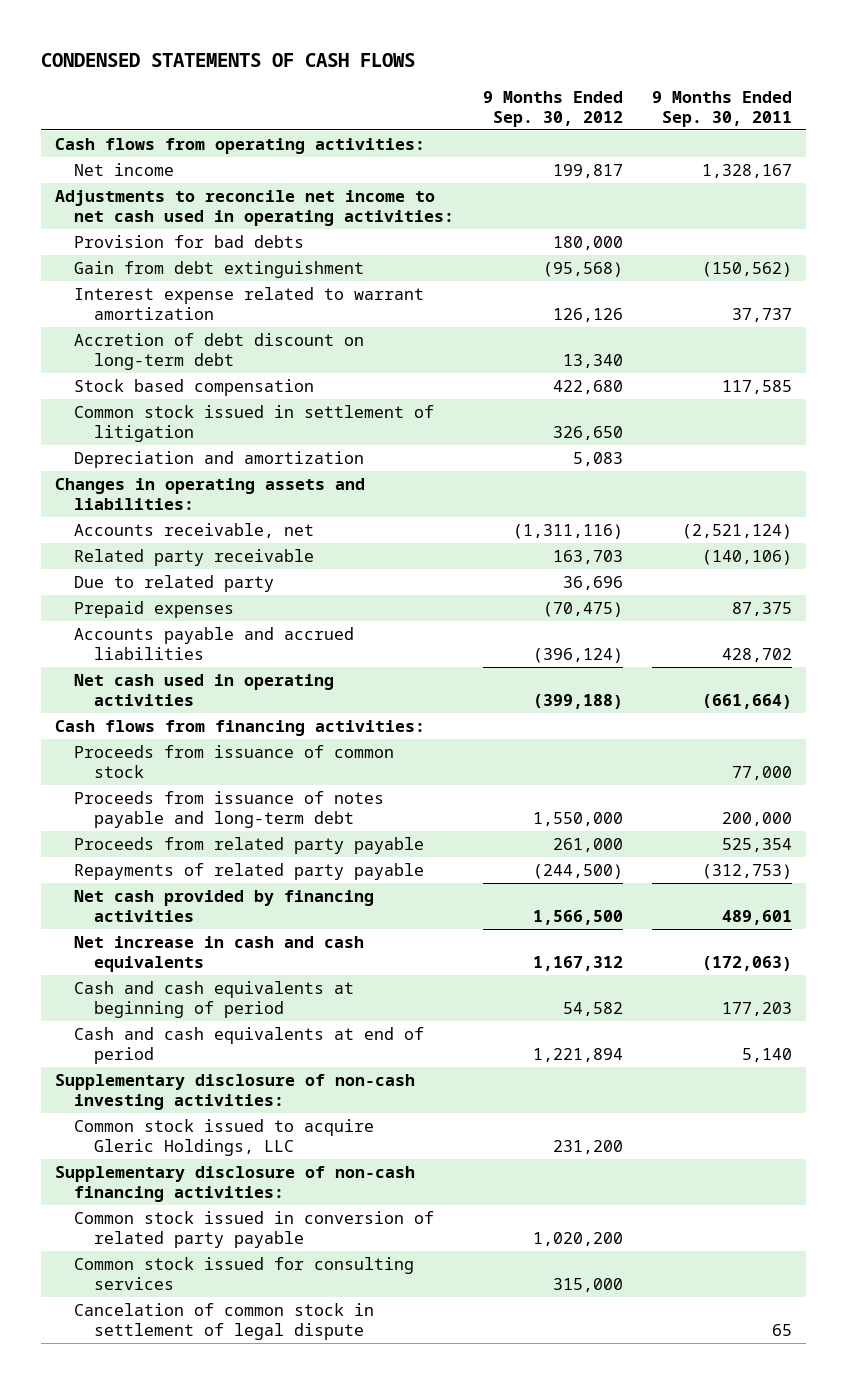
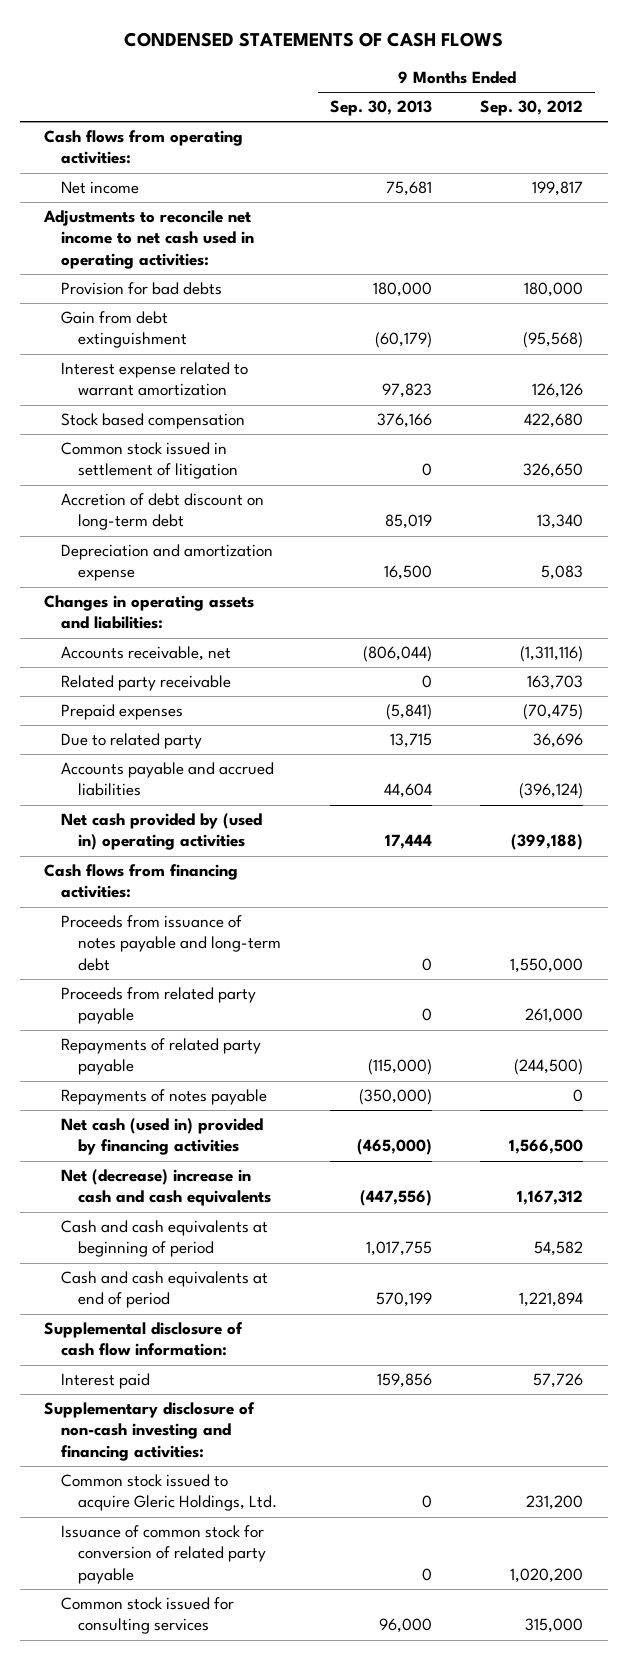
- | 9 Months Ended Sep. 30, 2012 | 9 Months Ended Sep. 30, 2011
+ | 9 Months Ended Sep. 30, 2013 | 9 Months Ended Sep. 30, 2012
- Depreciation and amortization | 5,083 |
moved down: Accretion of debt discount on long-term debt | 85,019 | 13,340
+ Depreciation and amortization expense | 16,500 | 5,083
moved down: Due to related party | 13,715 | 36,696
- Net cash used in operating activities | (399,188) | (661,664)
+ Net cash provided by (used in) operating activities | 17,444 | (399,188)
- Proceeds from issuance of common stock | | 77,000
- Net cash provided by financing activities | 1,566,500 | 489,601
- Net increase in cash and cash equivalents | 1,167,312 | (172,063)
+ Repayments of notes payable | (350,000) | 0
+ Net cash (used in) provided by financing activities | (465,000) | 1,566,500
+ Net (decrease) increase in cash and cash equivalents | (447,556) | 1,167,312
- Supplementary disclosure of non-cash investing activities:
- Common stock issued to acquire Gleric Holdings, LLC | 231,200 |
- Supplementary disclosure of non-cash financing activities:
- Common stock issued in conversion of related party payable | 1,020,200 |
+ Supplemental disclosure of cash flow information:
+ Interest paid | 159,856 | 57,726
+ Supplementary disclosure of non-cash investing and financing activities:
+ Common stock issued to acquire Gleric Holdings, Ltd. | 0 | 231,200
+ Issuance of common stock for conversion of related party payable | 0 | 1,020,200
- Cancelation of common stock in settlement of legal dispute | | 65

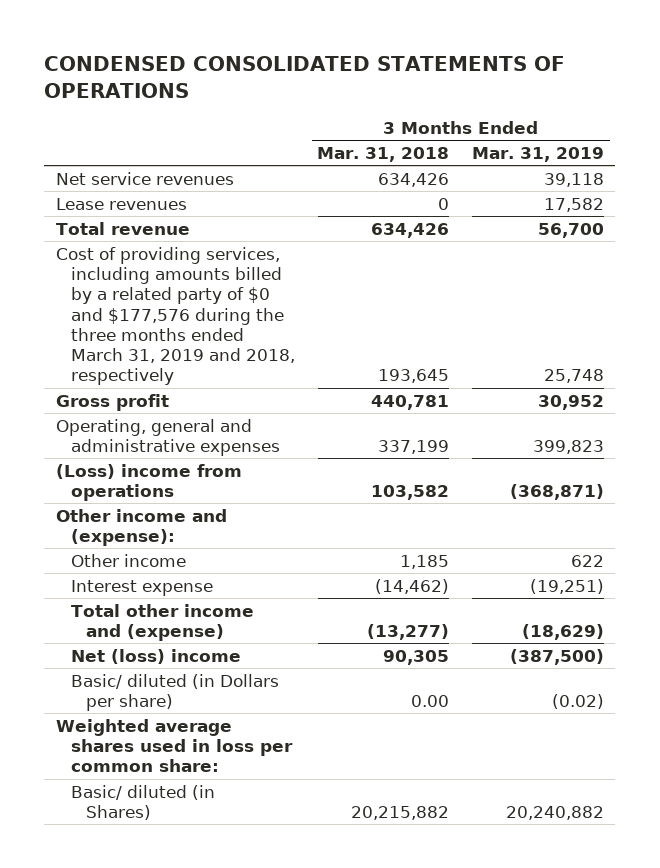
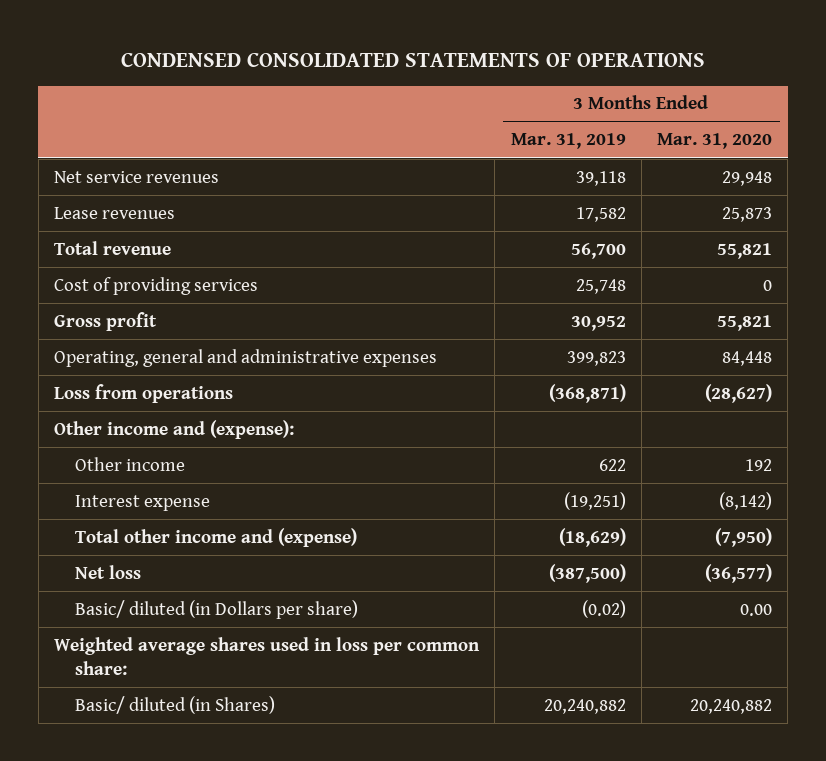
- | 3 Months Ended Mar. 31, 2018 | 3 Months Ended Mar. 31, 2019
+ | 3 Months Ended Mar. 31, 2019 | 3 Months Ended Mar. 31, 2020
- Cost of providing services, including amounts billed by a related party of $0 and $177,576 during the three months ended March 31, 2019 and 2018, respectively | 193,645 | 25,748
+ Cost of providing services | 25,748 | 0
- (Loss) income from operations | 103,582 | (368,871)
+ Loss from operations | (368,871) | (28,627)
- Net (loss) income | 90,305 | (387,500)
+ Net loss | (387,500) | (36,577)

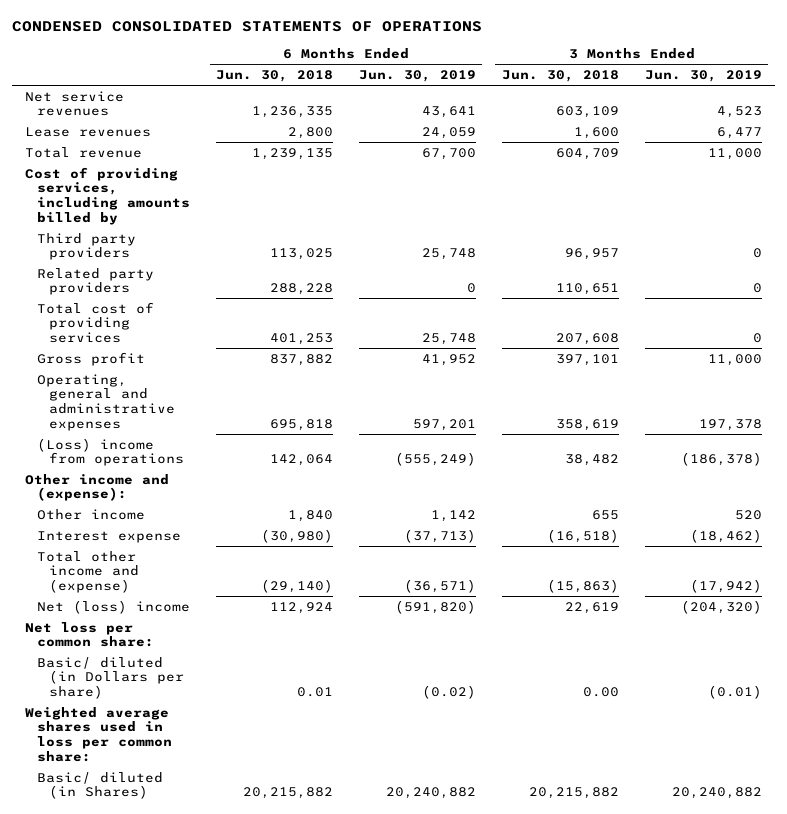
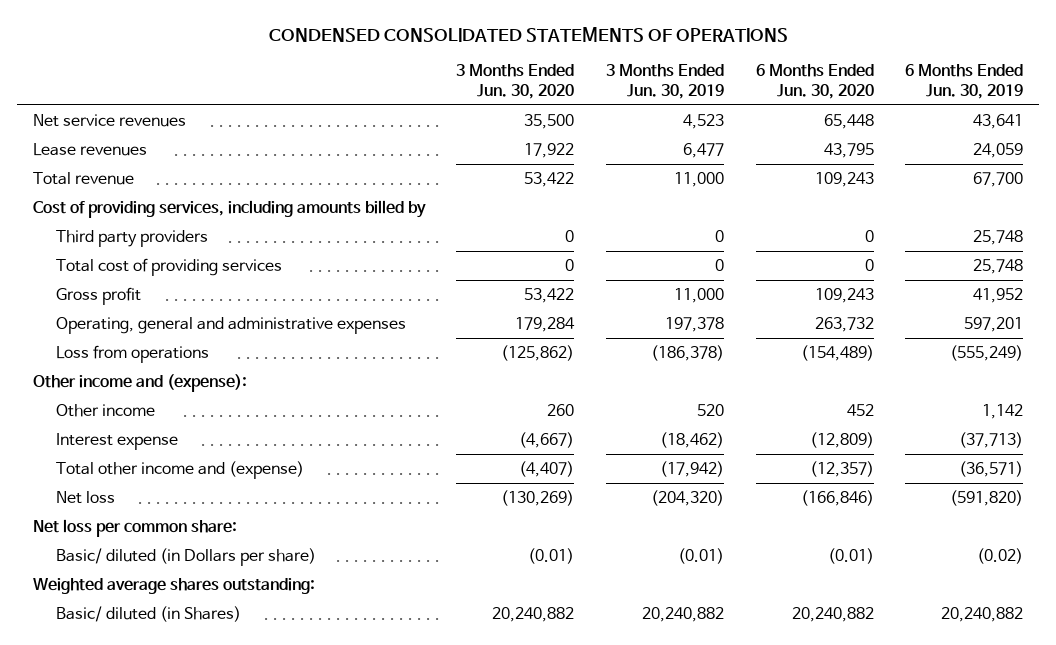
- | 6 Months Ended Jun. 30, 2018 | 6 Months Ended Jun. 30, 2019 | 3 Months Ended Jun. 30, 2018 | 3 Months Ended Jun. 30, 2019
+ | 3 Months Ended Jun. 30, 2020 | 3 Months Ended Jun. 30, 2019 | 6 Months Ended Jun. 30, 2020 | 6 Months Ended Jun. 30, 2019
- Related party providers | 288,228 | 0 | 110,651 | 0
- (Loss) income from operations | 142,064 | (555,249) | 38,482 | (186,378)
+ Loss from operations | (125,862) | (186,378) | (154,489) | (555,249)
- Net (loss) income | 112,924 | (591,820) | 22,619 | (204,320)
+ Net loss | (130,269) | (204,320) | (166,846) | (591,820)
- Weighted average shares used in loss per common share:
+ Weighted average shares outstanding:

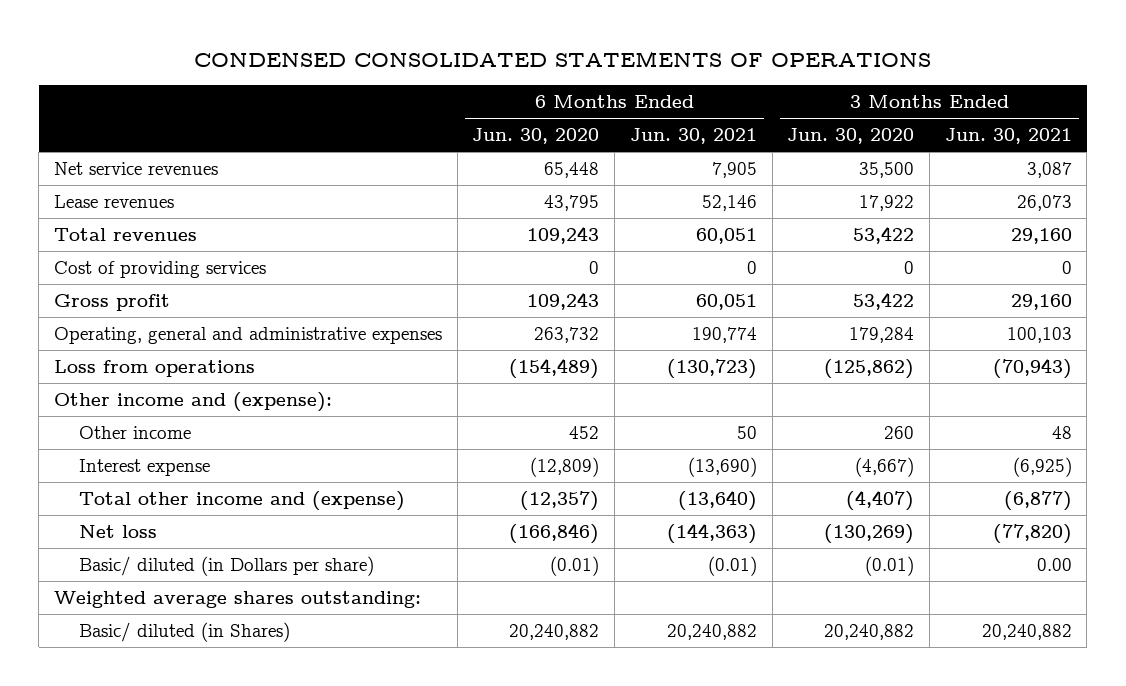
- | 3 Months Ended Jun. 30, 2020 | 3 Months Ended Jun. 30, 2019 | 6 Months Ended Jun. 30, 2020 | 6 Months Ended Jun. 30, 2019
+ | 6 Months Ended Jun. 30, 2020 | 6 Months Ended Jun. 30, 2021 | 3 Months Ended Jun. 30, 2020 | 3 Months Ended Jun. 30, 2021
- Total revenue | 53,422 | 11,000 | 109,243 | 67,700
- Cost of providing services, including amounts billed by
- Third party providers | 0 | 0 | 0 | 25,748
- Total cost of providing services | 0 | 0 | 0 | 25,748
+ Total revenues | 109,243 | 60,051 | 53,422 | 29,160
+ Cost of providing services | 0 | 0 | 0 | 0
- Net loss per common share:

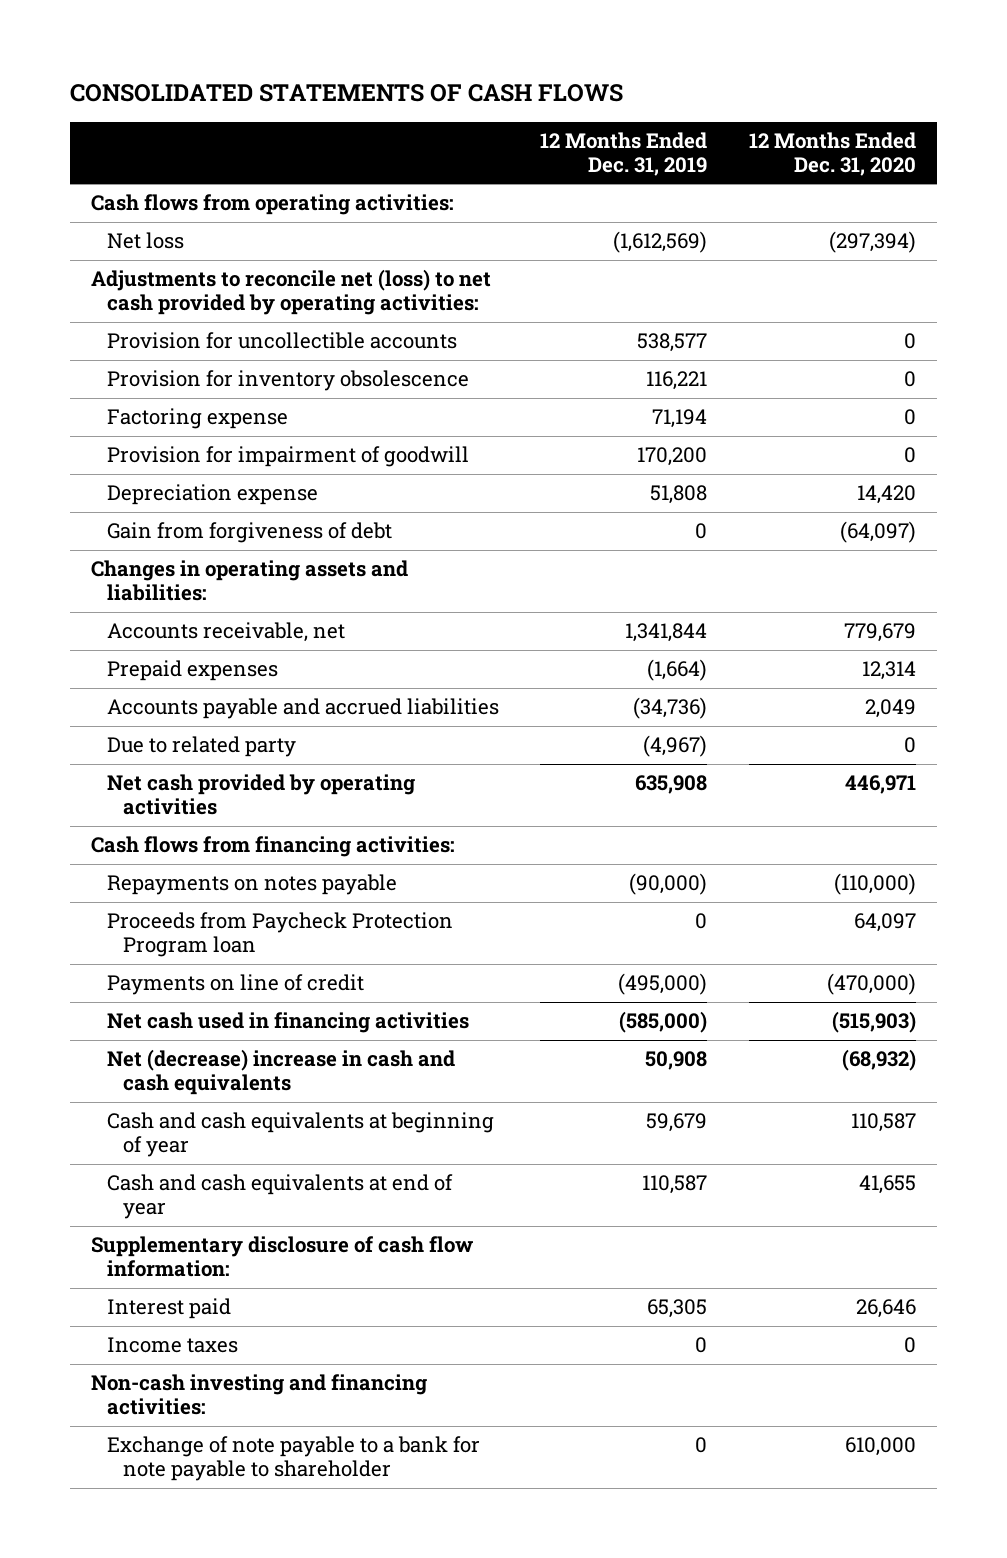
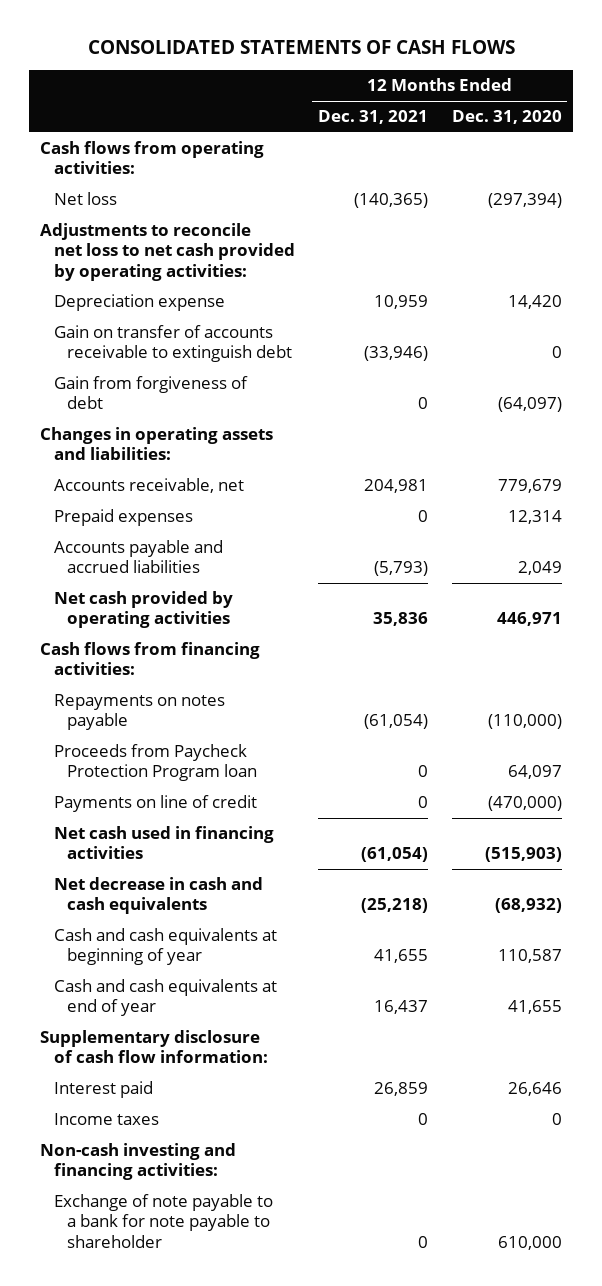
- | 12 Months Ended Dec. 31, 2019 | 12 Months Ended Dec. 31, 2020
+ | 12 Months Ended Dec. 31, 2021 | 12 Months Ended Dec. 31, 2020
- Adjustments to reconcile net (loss) to net cash provided by operating activities:
- Provision for uncollectible accounts | 538,577 | 0
- Provision for inventory obsolescence | 116,221 | 0
- Factoring expense | 71,194 | 0
- Provision for impairment of goodwill | 170,200 | 0
+ Adjustments to reconcile net loss to net cash provided by operating activities:
+ Gain on transfer of accounts receivable to extinguish debt | (33,946) | 0
- Due to related party | (4,967) | 0
- Net (decrease) increase in cash and cash equivalents | 50,908 | (68,932)
+ Net decrease in cash and cash equivalents | (25,218) | (68,932)

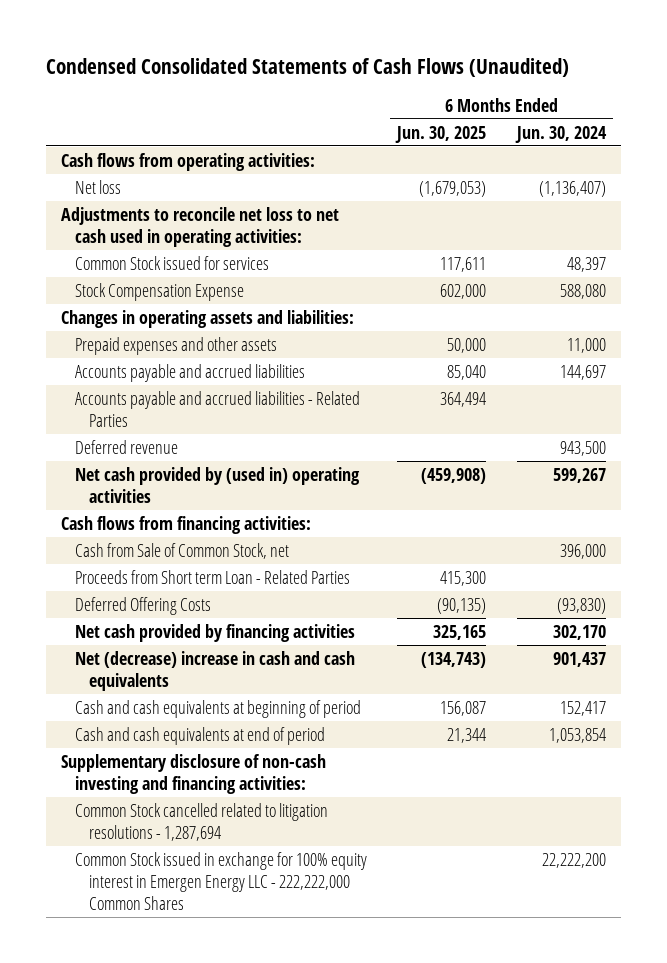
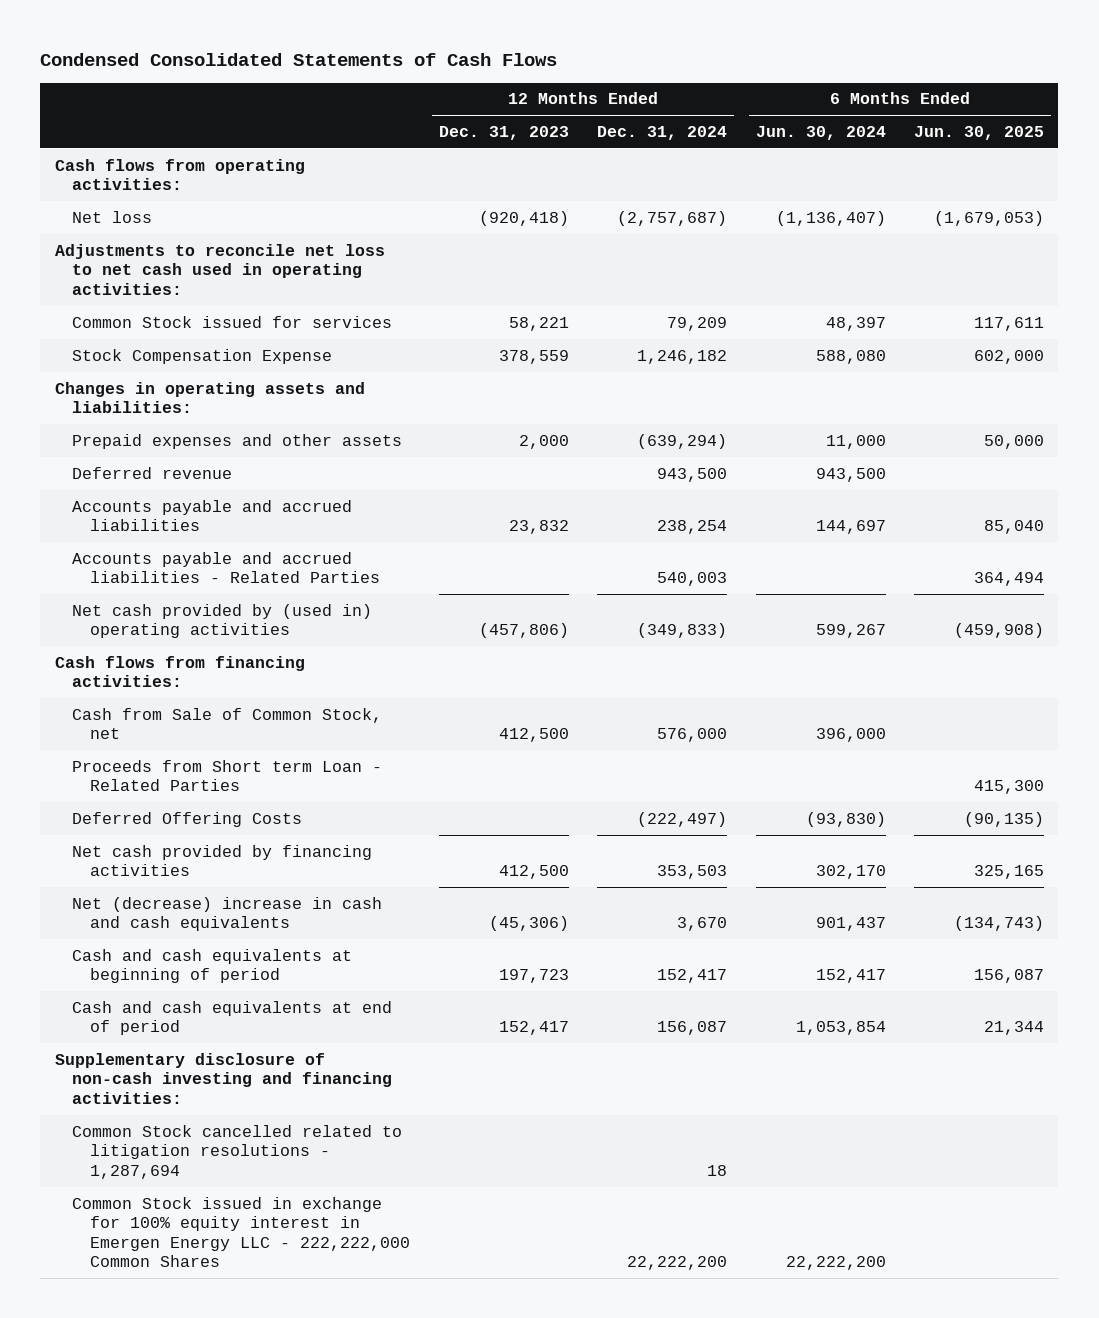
- Condensed Consolidated Statements of Cash Flows (Unaudited)
+ Condensed Consolidated Statements of Cash Flows
- | 6 Months Ended Jun. 30, 2025 | 6 Months Ended Jun. 30, 2024
+ | 12 Months Ended Dec. 31, 2023 | 12 Months Ended Dec. 31, 2024 | 6 Months Ended Jun. 30, 2024 | 6 Months Ended Jun. 30, 2025
moved up: Deferred revenue | | 943,500 | 943,500 |

